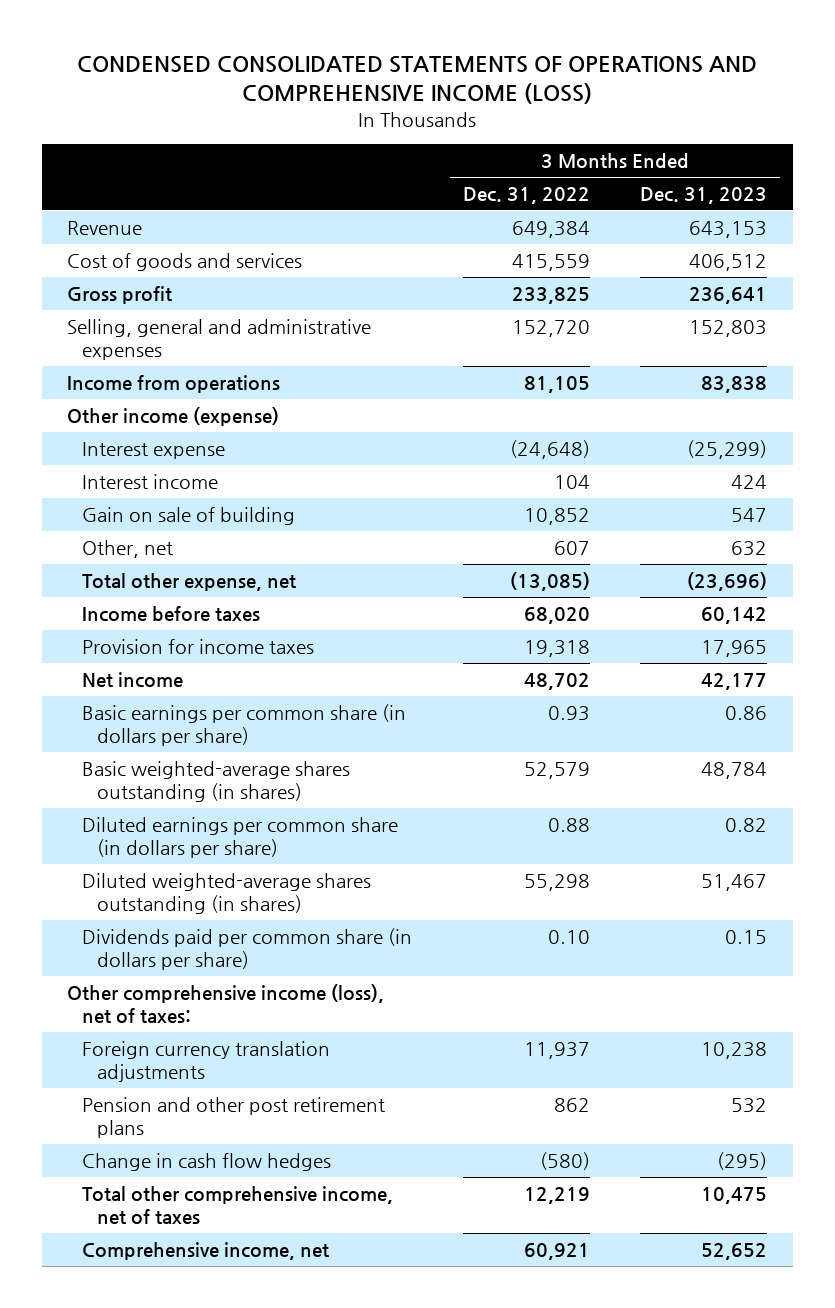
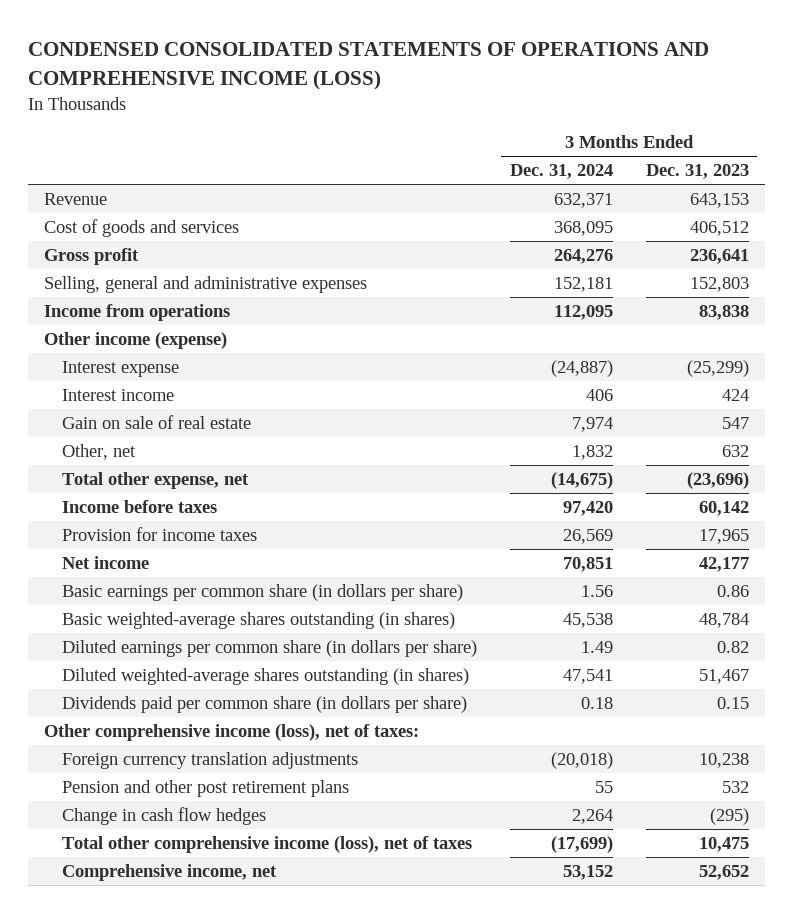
- | 3 Months Ended Dec. 31, 2022 | 3 Months Ended Dec. 31, 2023
+ | 3 Months Ended Dec. 31, 2024 | 3 Months Ended Dec. 31, 2023
- Gain on sale of building | 10,852 | 547
+ Gain on sale of real estate | 7,974 | 547
- Total other comprehensive income, net of taxes | 12,219 | 10,475
+ Total other comprehensive income (loss), net of taxes | (17,699) | 10,475

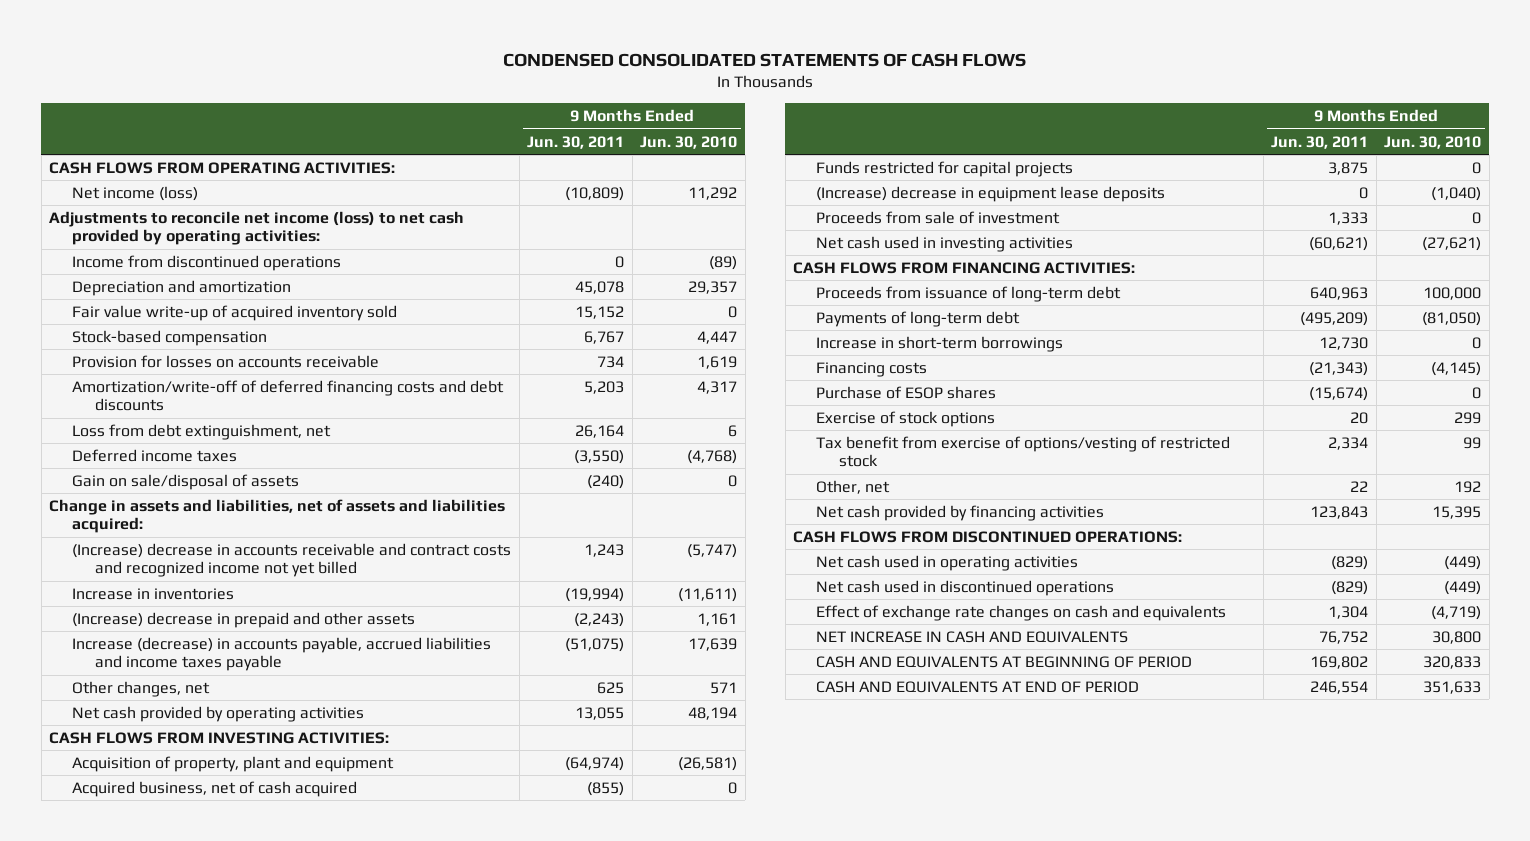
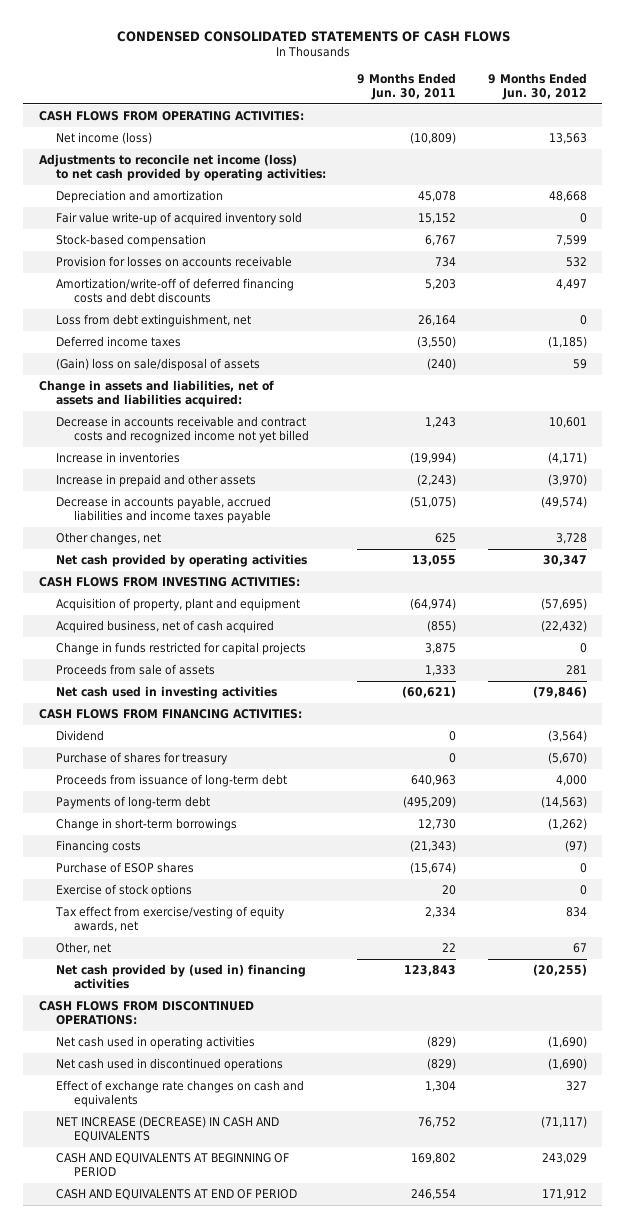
- | 9 Months Ended Jun. 30, 2011 | 9 Months Ended Jun. 30, 2010
+ | 9 Months Ended Jun. 30, 2011 | 9 Months Ended Jun. 30, 2012
- Income from discontinued operations | 0 | (89)
- Gain on sale/disposal of assets | (240) | 0
+ (Gain) loss on sale/disposal of assets | (240) | 59
- (Increase) decrease in accounts receivable and contract costs and recognized income not yet billed | 1,243 | (5,747)
+ Decrease in accounts receivable and contract costs and recognized income not yet billed | 1,243 | 10,601
- (Increase) decrease in prepaid and other assets | (2,243) | 1,161
- Increase (decrease) in accounts payable, accrued liabilities and income taxes payable | (51,075) | 17,639
+ Increase in prepaid and other assets | (2,243) | (3,970)
+ Decrease in accounts payable, accrued liabilities and income taxes payable | (51,075) | (49,574)
- Funds restricted for capital projects | 3,875 | 0
- (Increase) decrease in equipment lease deposits | 0 | (1,040)
- Proceeds from sale of investment | 1,333 | 0
+ Change in funds restricted for capital projects | 3,875 | 0
+ Proceeds from sale of assets | 1,333 | 281
+ Dividend | 0 | (3,564)
+ Purchase of shares for treasury | 0 | (5,670)
- Increase in short-term borrowings | 12,730 | 0
+ Change in short-term borrowings | 12,730 | (1,262)
- Tax benefit from exercise of options/vesting of restricted stock | 2,334 | 99
+ Tax effect from exercise/vesting of equity awards, net | 2,334 | 834
- Net cash provided by financing activities | 123,843 | 15,395
+ Net cash provided by (used in) financing activities | 123,843 | (20,255)
- NET INCREASE IN CASH AND EQUIVALENTS | 76,752 | 30,800
+ NET INCREASE (DECREASE) IN CASH AND EQUIVALENTS | 76,752 | (71,117)

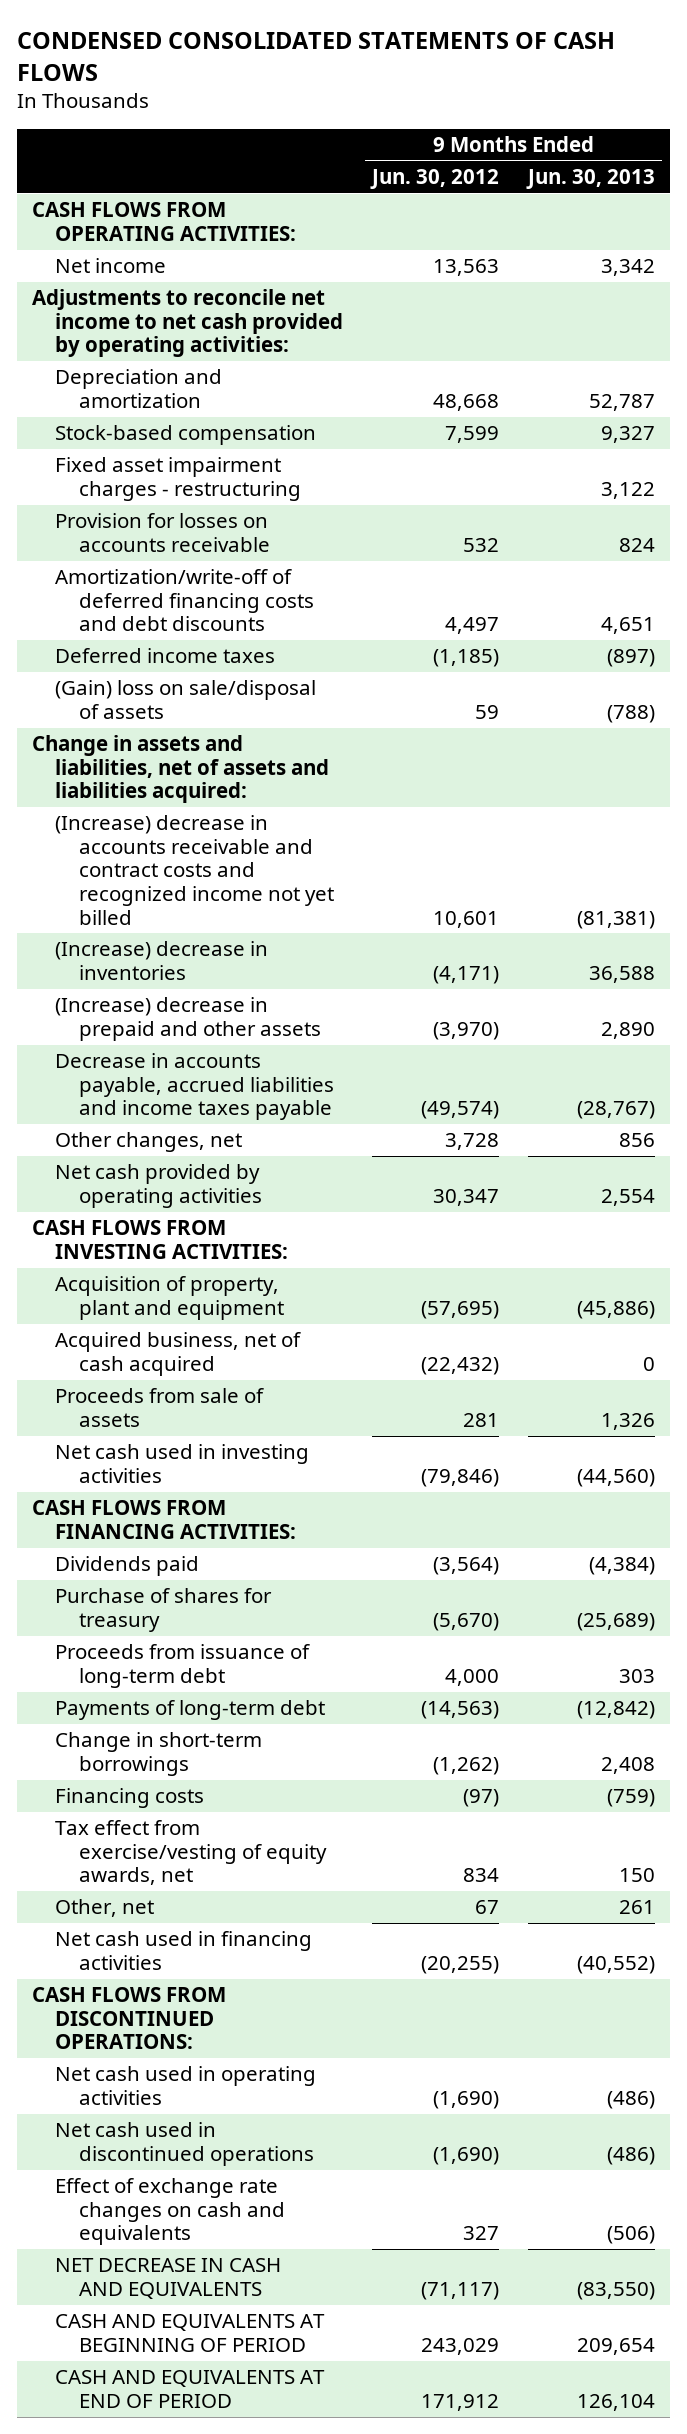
- | 9 Months Ended Jun. 30, 2011 | 9 Months Ended Jun. 30, 2012
+ | 9 Months Ended Jun. 30, 2012 | 9 Months Ended Jun. 30, 2013
- Net income (loss) | (10,809) | 13,563
- Adjustments to reconcile net income (loss) to net cash provided by operating activities:
+ Net income | 13,563 | 3,342
+ Adjustments to reconcile net income to net cash provided by operating activities:
- Fair value write-up of acquired inventory sold | 15,152 | 0
+ Fixed asset impairment charges - restructuring | | 3,122
- Loss from debt extinguishment, net | 26,164 | 0
- Decrease in accounts receivable and contract costs and recognized income not yet billed | 1,243 | 10,601
- Increase in inventories | (19,994) | (4,171)
- Increase in prepaid and other assets | (2,243) | (3,970)
+ (Increase) decrease in accounts receivable and contract costs and recognized income not yet billed | 10,601 | (81,381)
+ (Increase) decrease in inventories | (4,171) | 36,588
+ (Increase) decrease in prepaid and other assets | (3,970) | 2,890
- Change in funds restricted for capital projects | 3,875 | 0
- Dividend | 0 | (3,564)
+ Dividends paid | (3,564) | (4,384)
- Purchase of ESOP shares | (15,674) | 0
- Exercise of stock options | 20 | 0
- Net cash provided by (used in) financing activities | 123,843 | (20,255)
+ Net cash used in financing activities | (20,255) | (40,552)
- NET INCREASE (DECREASE) IN CASH AND EQUIVALENTS | 76,752 | (71,117)
+ NET DECREASE IN CASH AND EQUIVALENTS | (71,117) | (83,550)

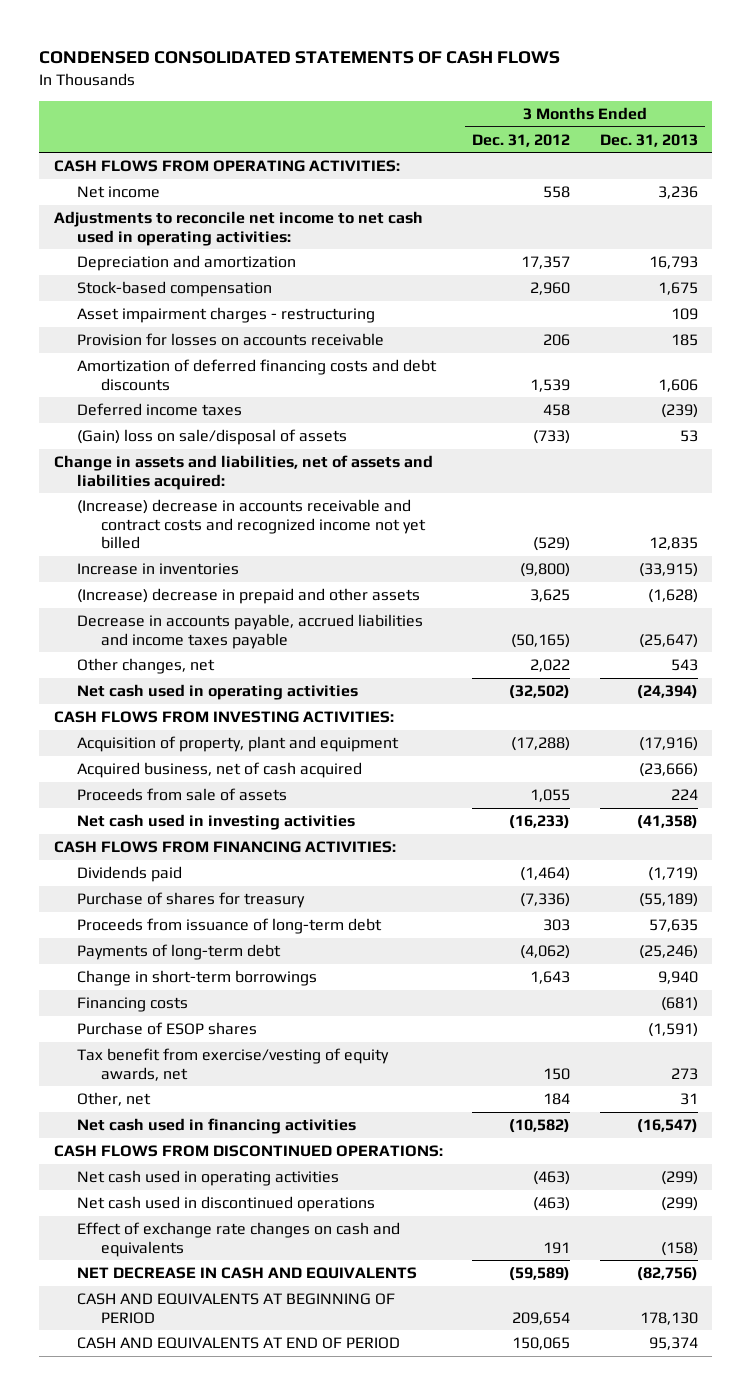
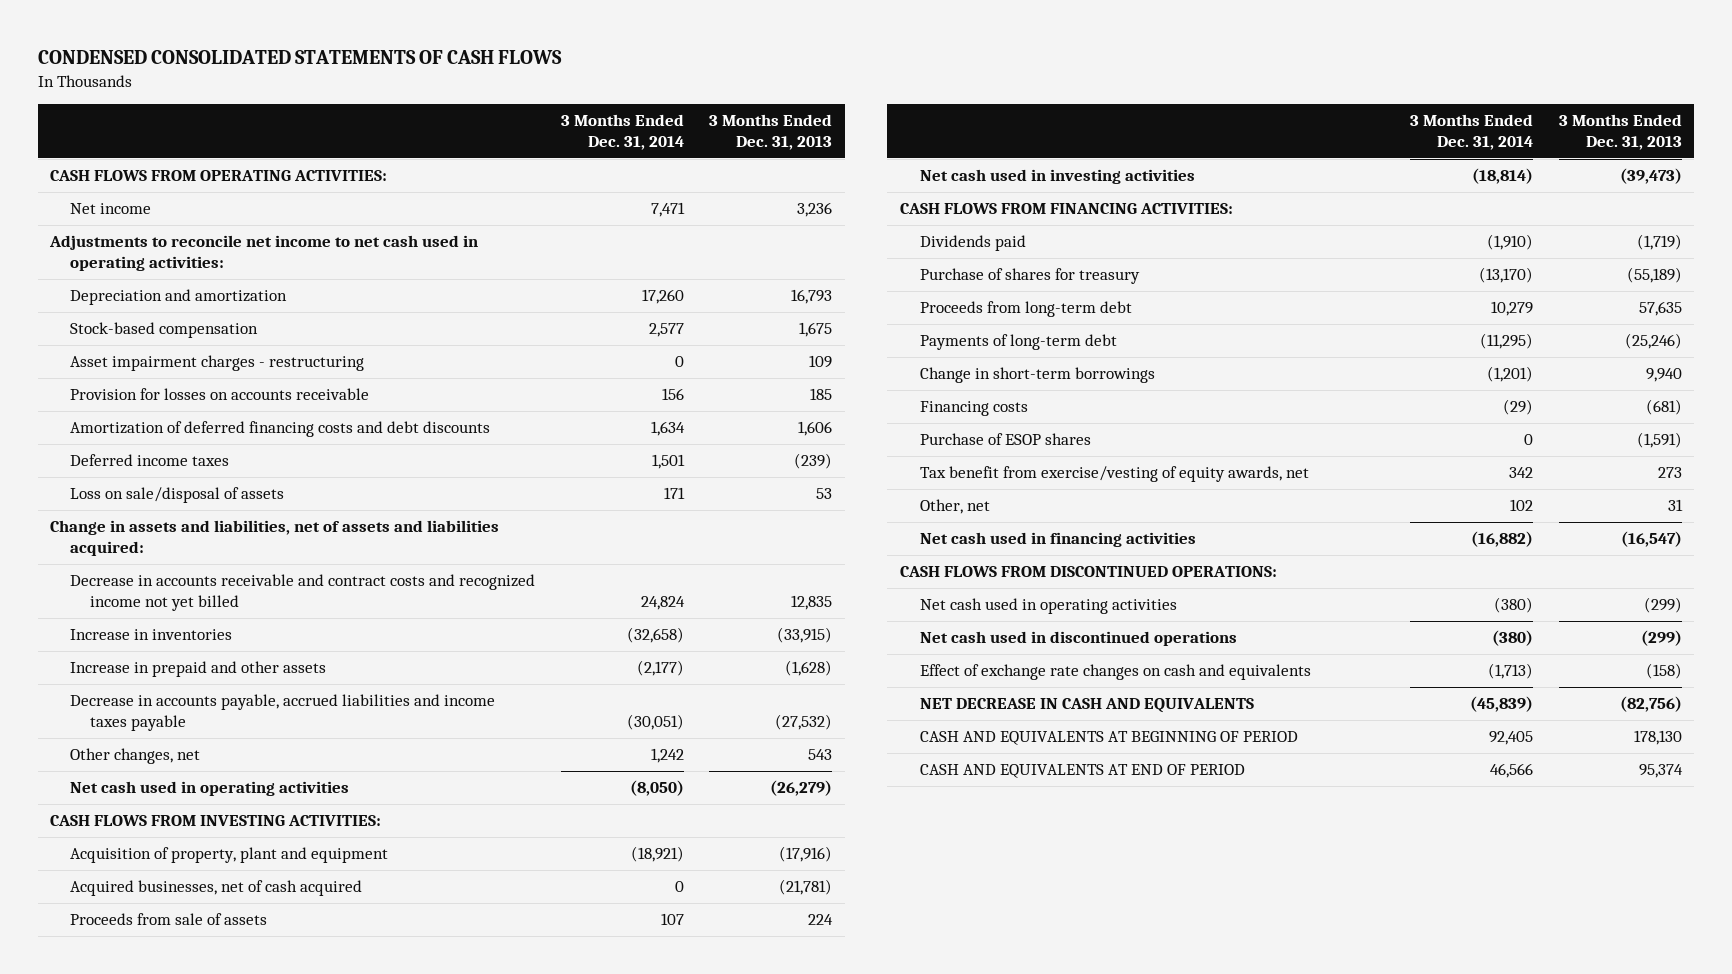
- | 3 Months Ended Dec. 31, 2012 | 3 Months Ended Dec. 31, 2013
+ | 3 Months Ended Dec. 31, 2014 | 3 Months Ended Dec. 31, 2013
- (Gain) loss on sale/disposal of assets | (733) | 53
+ Loss on sale/disposal of assets | 171 | 53
- (Increase) decrease in accounts receivable and contract costs and recognized income not yet billed | (529) | 12,835
+ Decrease in accounts receivable and contract costs and recognized income not yet billed | 24,824 | 12,835
- (Increase) decrease in prepaid and other assets | 3,625 | (1,628)
- Decrease in accounts payable, accrued liabilities and income taxes payable | (50,165) | (25,647)
+ Increase in prepaid and other assets | (2,177) | (1,628)
+ Decrease in accounts payable, accrued liabilities and income taxes payable | (30,051) | (27,532)
- Net cash used in operating activities | (32,502) | (24,394)
+ Net cash used in operating activities | (8,050) | (26,279)
- Acquired business, net of cash acquired | | (23,666)
+ Acquired businesses, net of cash acquired | 0 | (21,781)
- Net cash used in investing activities | (16,233) | (41,358)
+ Net cash used in investing activities | (18,814) | (39,473)
- Proceeds from issuance of long-term debt | 303 | 57,635
+ Proceeds from long-term debt | 10,279 | 57,635

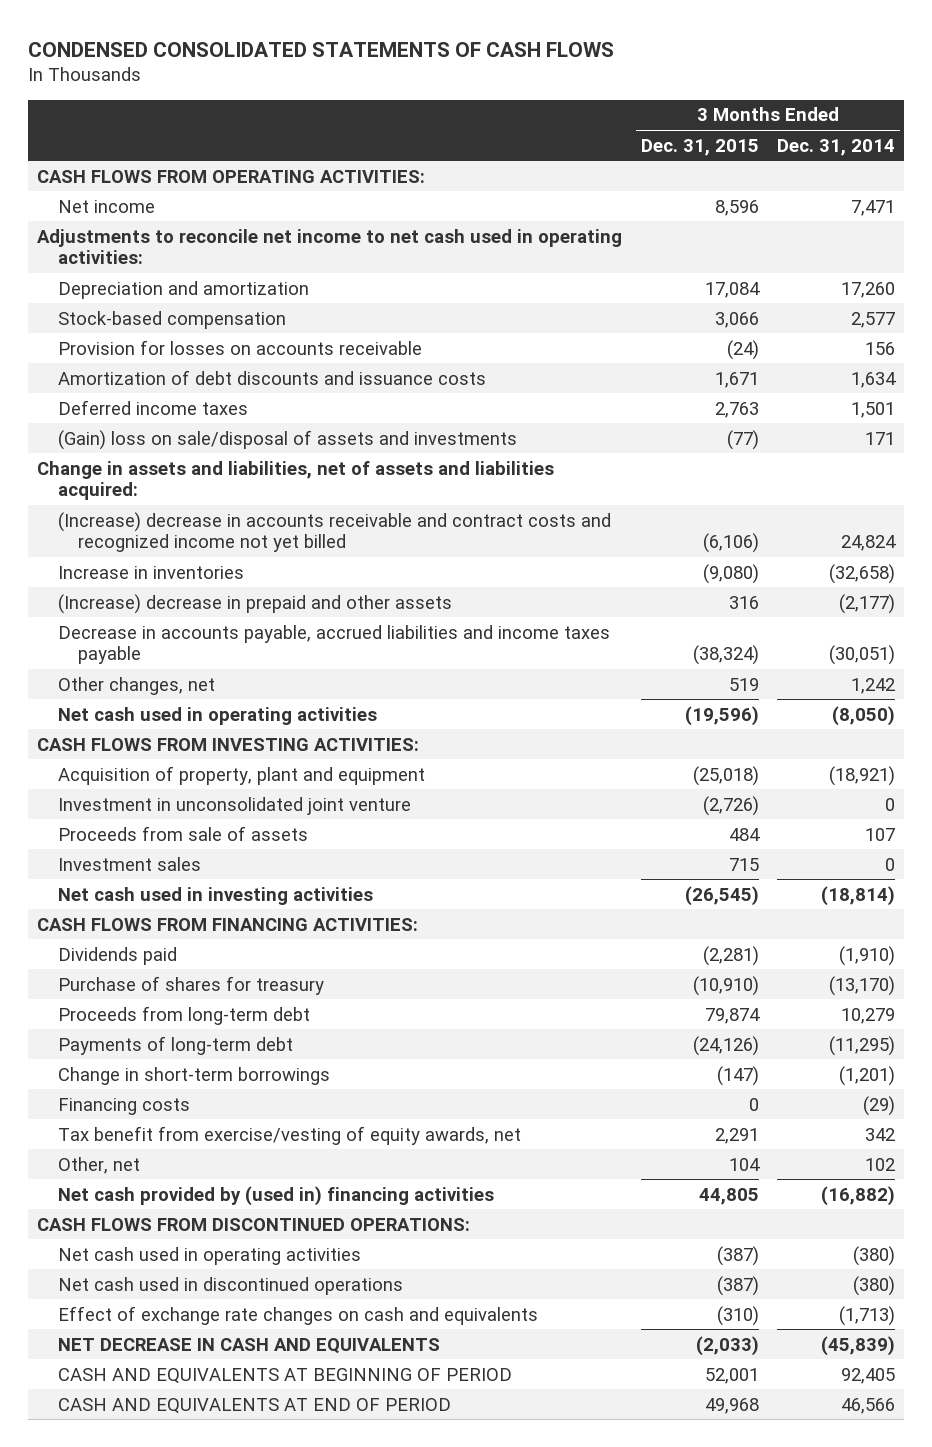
- | 3 Months Ended Dec. 31, 2014 | 3 Months Ended Dec. 31, 2013
+ | 3 Months Ended Dec. 31, 2015 | 3 Months Ended Dec. 31, 2014
- Asset impairment charges - restructuring | 0 | 109
- Amortization of deferred financing costs and debt discounts | 1,634 | 1,606
+ Amortization of debt discounts and issuance costs | 1,671 | 1,634
- Loss on sale/disposal of assets | 171 | 53
+ (Gain) loss on sale/disposal of assets and investments | (77) | 171
- Decrease in accounts receivable and contract costs and recognized income not yet billed | 24,824 | 12,835
+ (Increase) decrease in accounts receivable and contract costs and recognized income not yet billed | (6,106) | 24,824
- Increase in prepaid and other assets | (2,177) | (1,628)
+ (Increase) decrease in prepaid and other assets | 316 | (2,177)
- Acquired businesses, net of cash acquired | 0 | (21,781)
+ Investment in unconsolidated joint venture | (2,726) | 0
+ Investment sales | 715 | 0
- Purchase of ESOP shares | 0 | (1,591)
- Net cash used in financing activities | (16,882) | (16,547)
+ Net cash provided by (used in) financing activities | 44,805 | (16,882)

